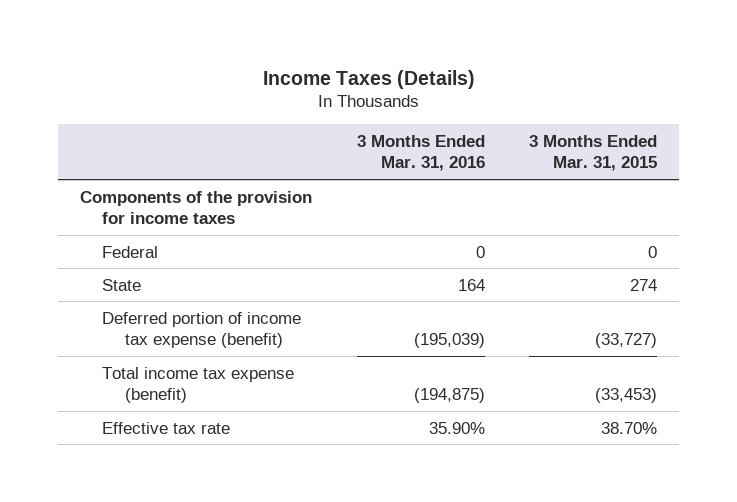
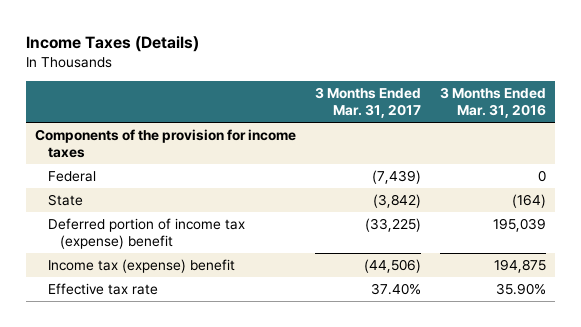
- | 3 Months Ended Mar. 31, 2016 | 3 Months Ended Mar. 31, 2015
+ | 3 Months Ended Mar. 31, 2017 | 3 Months Ended Mar. 31, 2016
- State | 164 | 274
- Deferred portion of income tax expense (benefit) | (195,039) | (33,727)
- Total income tax expense (benefit) | (194,875) | (33,453)
+ State | (3,842) | (164)
+ Deferred portion of income tax (expense) benefit | (33,225) | 195,039
+ Income tax (expense) benefit | (44,506) | 194,875

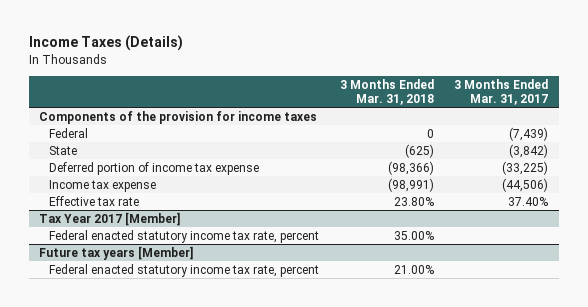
- | 3 Months Ended Mar. 31, 2017 | 3 Months Ended Mar. 31, 2016
+ | 3 Months Ended Mar. 31, 2018 | 3 Months Ended Mar. 31, 2017
- Deferred portion of income tax (expense) benefit | (33,225) | 195,039
- Income tax (expense) benefit | (44,506) | 194,875
+ Deferred portion of income tax expense | (98,366) | (33,225)
+ Income tax expense | (98,991) | (44,506)
+ Tax Year 2017 [Member]
+ Federal enacted statutory income tax rate, percent | 35.00% |
+ Future tax years [Member]
+ Federal enacted statutory income tax rate, percent | 21.00% |

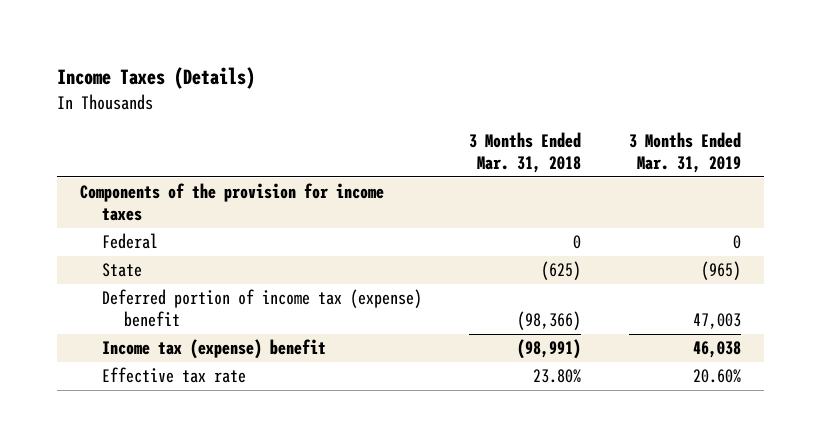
- | 3 Months Ended Mar. 31, 2018 | 3 Months Ended Mar. 31, 2017
+ | 3 Months Ended Mar. 31, 2018 | 3 Months Ended Mar. 31, 2019
- Deferred portion of income tax expense | (98,366) | (33,225)
- Income tax expense | (98,991) | (44,506)
+ Deferred portion of income tax (expense) benefit | (98,366) | 47,003
+ Income tax (expense) benefit | (98,991) | 46,038
- Tax Year 2017 [Member]
- Federal enacted statutory income tax rate, percent | 35.00% |
- Future tax years [Member]
- Federal enacted statutory income tax rate, percent | 21.00% |

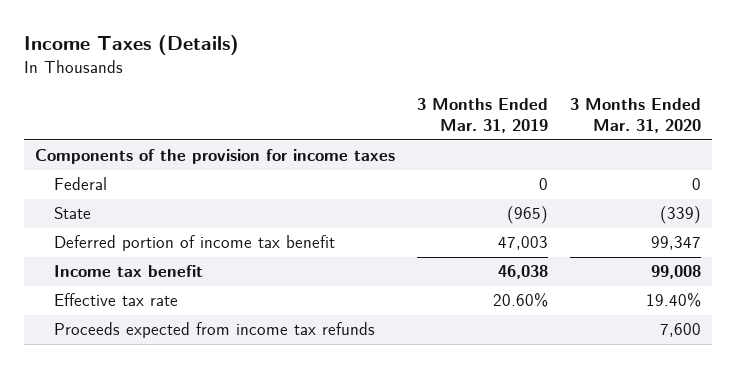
- | 3 Months Ended Mar. 31, 2018 | 3 Months Ended Mar. 31, 2019
+ | 3 Months Ended Mar. 31, 2019 | 3 Months Ended Mar. 31, 2020
- Deferred portion of income tax (expense) benefit | (98,366) | 47,003
- Income tax (expense) benefit | (98,991) | 46,038
+ Deferred portion of income tax benefit | 47,003 | 99,347
+ Income tax benefit | 46,038 | 99,008
+ Proceeds expected from income tax refunds | | 7,600

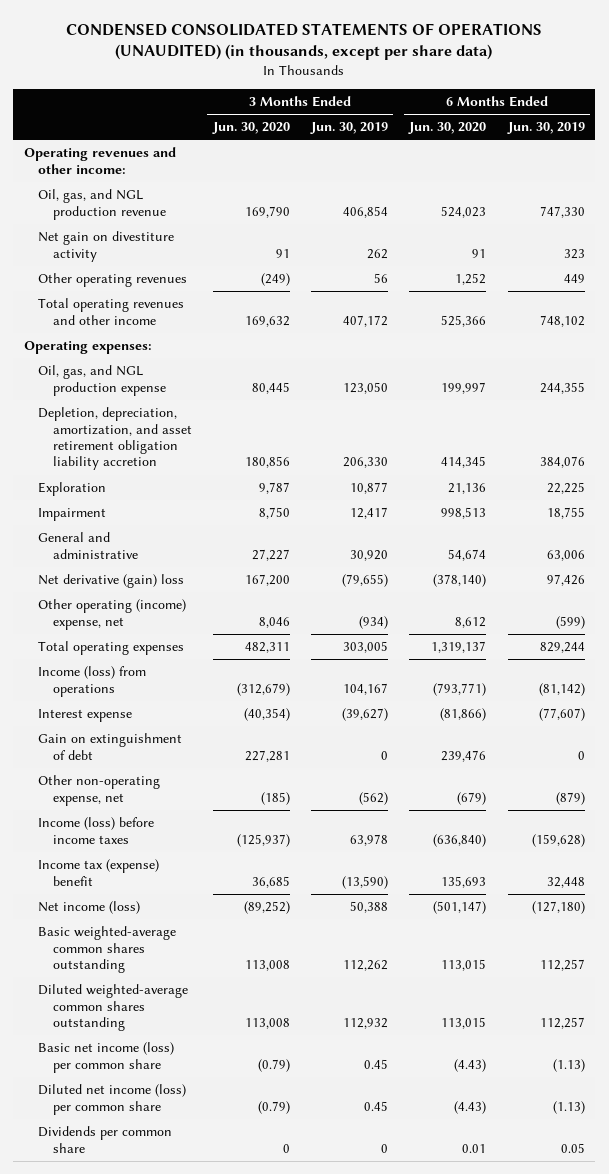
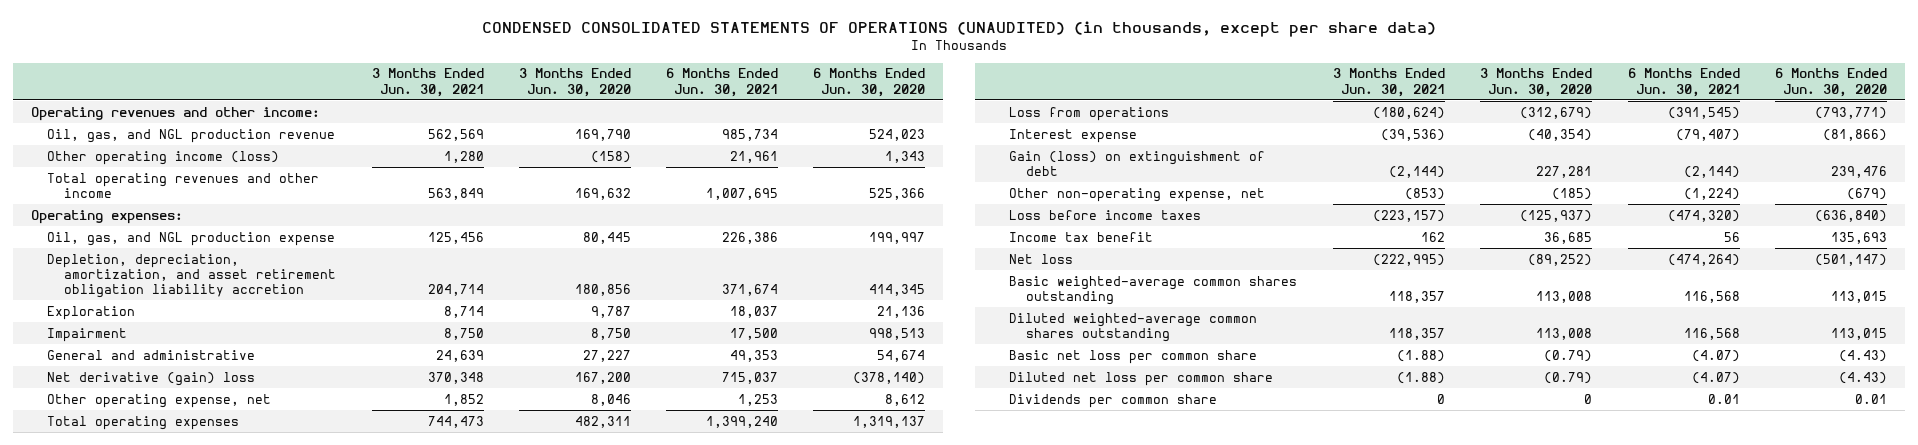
- | 3 Months Ended Jun. 30, 2020 | 3 Months Ended Jun. 30, 2019 | 6 Months Ended Jun. 30, 2020 | 6 Months Ended Jun. 30, 2019
+ | 3 Months Ended Jun. 30, 2021 | 3 Months Ended Jun. 30, 2020 | 6 Months Ended Jun. 30, 2021 | 6 Months Ended Jun. 30, 2020
- Net gain on divestiture activity | 91 | 262 | 91 | 323
- Other operating revenues | (249) | 56 | 1,252 | 449
+ Other operating income (loss) | 1,280 | (158) | 21,961 | 1,343
- Other operating (income) expense, net | 8,046 | (934) | 8,612 | (599)
+ Other operating expense, net | 1,852 | 8,046 | 1,253 | 8,612
- Income (loss) from operations | (312,679) | 104,167 | (793,771) | (81,142)
+ Loss from operations | (180,624) | (312,679) | (391,545) | (793,771)
- Gain on extinguishment of debt | 227,281 | 0 | 239,476 | 0
+ Gain (loss) on extinguishment of debt | (2,144) | 227,281 | (2,144) | 239,476
- Income (loss) before income taxes | (125,937) | 63,978 | (636,840) | (159,628)
- Income tax (expense) benefit | 36,685 | (13,590) | 135,693 | 32,448
- Net income (loss) | (89,252) | 50,388 | (501,147) | (127,180)
+ Loss before income taxes | (223,157) | (125,937) | (474,320) | (636,840)
+ Income tax benefit | 162 | 36,685 | 56 | 135,693
+ Net loss | (222,995) | (89,252) | (474,264) | (501,147)
- Basic net income (loss) per common share | (0.79) | 0.45 | (4.43) | (1.13)
- Diluted net income (loss) per common share | (0.79) | 0.45 | (4.43) | (1.13)
+ Basic net loss per common share | (1.88) | (0.79) | (4.07) | (4.43)
+ Diluted net loss per common share | (1.88) | (0.79) | (4.07) | (4.43)

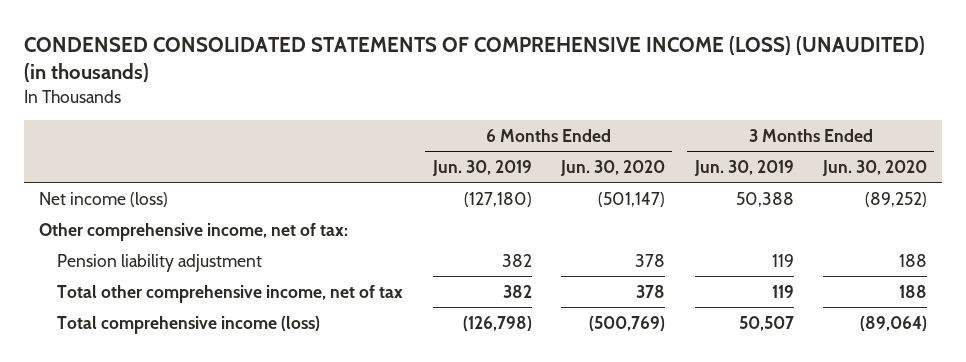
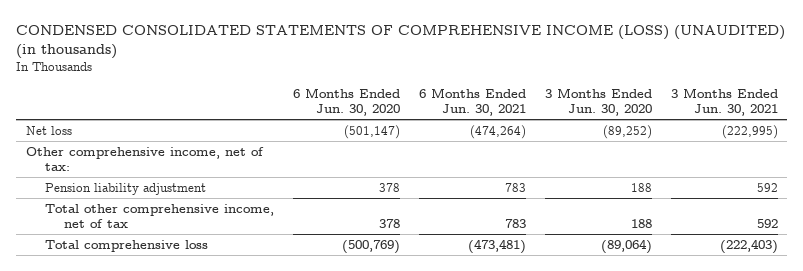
- | 6 Months Ended Jun. 30, 2019 | 6 Months Ended Jun. 30, 2020 | 3 Months Ended Jun. 30, 2019 | 3 Months Ended Jun. 30, 2020
+ | 6 Months Ended Jun. 30, 2020 | 6 Months Ended Jun. 30, 2021 | 3 Months Ended Jun. 30, 2020 | 3 Months Ended Jun. 30, 2021
- Net income (loss) | (127,180) | (501,147) | 50,388 | (89,252)
+ Net loss | (501,147) | (474,264) | (89,252) | (222,995)
- Total comprehensive income (loss) | (126,798) | (500,769) | 50,507 | (89,064)
+ Total comprehensive loss | (500,769) | (473,481) | (89,064) | (222,403)

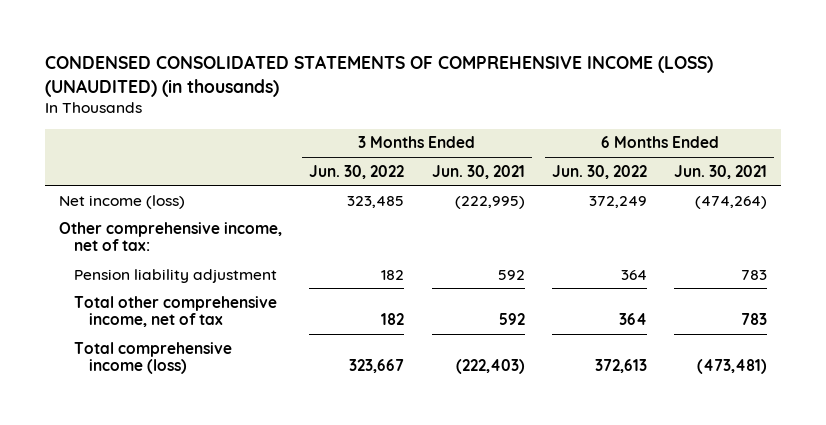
- | 6 Months Ended Jun. 30, 2020 | 6 Months Ended Jun. 30, 2021 | 3 Months Ended Jun. 30, 2020 | 3 Months Ended Jun. 30, 2021
+ | 3 Months Ended Jun. 30, 2022 | 3 Months Ended Jun. 30, 2021 | 6 Months Ended Jun. 30, 2022 | 6 Months Ended Jun. 30, 2021
- Net loss | (501,147) | (474,264) | (89,252) | (222,995)
+ Net income (loss) | 323,485 | (222,995) | 372,249 | (474,264)
- Total comprehensive loss | (500,769) | (473,481) | (89,064) | (222,403)
+ Total comprehensive income (loss) | 323,667 | (222,403) | 372,613 | (473,481)

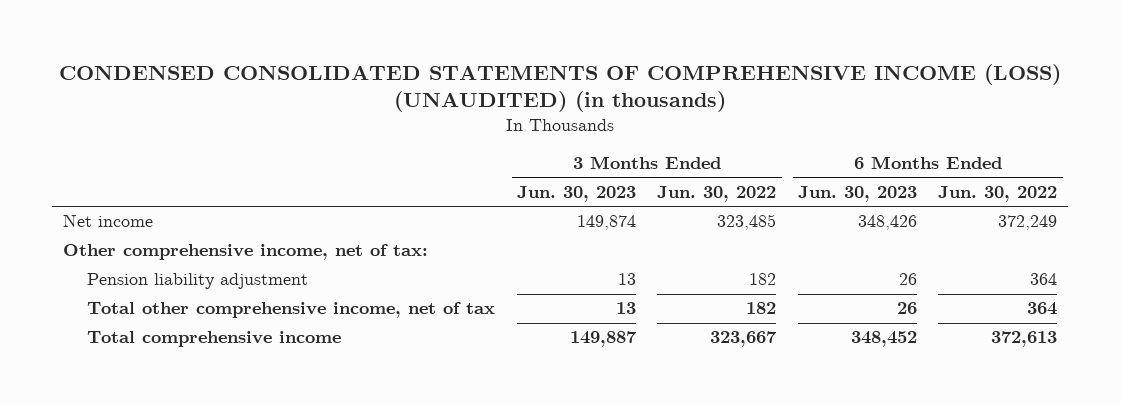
- | 3 Months Ended Jun. 30, 2022 | 3 Months Ended Jun. 30, 2021 | 6 Months Ended Jun. 30, 2022 | 6 Months Ended Jun. 30, 2021
+ | 3 Months Ended Jun. 30, 2023 | 3 Months Ended Jun. 30, 2022 | 6 Months Ended Jun. 30, 2023 | 6 Months Ended Jun. 30, 2022
- Net income (loss) | 323,485 | (222,995) | 372,249 | (474,264)
+ Net income | 149,874 | 323,485 | 348,426 | 372,249
- Total comprehensive income (loss) | 323,667 | (222,403) | 372,613 | (473,481)
+ Total comprehensive income | 149,887 | 323,667 | 348,452 | 372,613

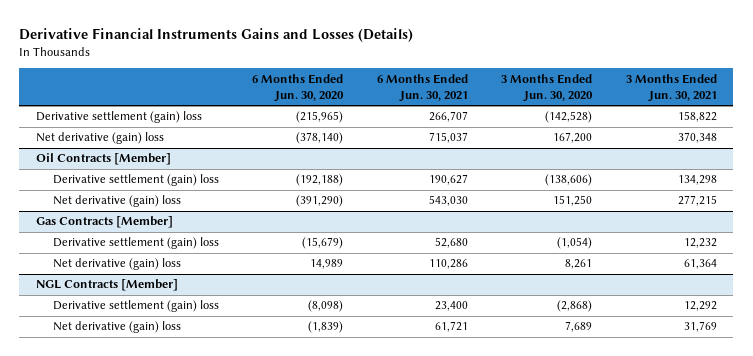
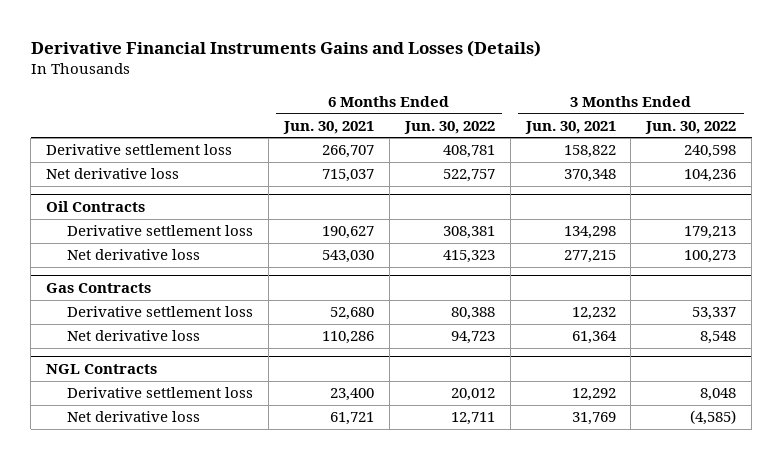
- | 6 Months Ended Jun. 30, 2020 | 6 Months Ended Jun. 30, 2021 | 3 Months Ended Jun. 30, 2020 | 3 Months Ended Jun. 30, 2021
+ | 6 Months Ended Jun. 30, 2021 | 6 Months Ended Jun. 30, 2022 | 3 Months Ended Jun. 30, 2021 | 3 Months Ended Jun. 30, 2022
- Derivative settlement (gain) loss | (215,965) | 266,707 | (142,528) | 158,822
- Net derivative (gain) loss | (378,140) | 715,037 | 167,200 | 370,348
- Oil Contracts [Member]
- Derivative settlement (gain) loss | (192,188) | 190,627 | (138,606) | 134,298
- Net derivative (gain) loss | (391,290) | 543,030 | 151,250 | 277,215
- Gas Contracts [Member]
- Derivative settlement (gain) loss | (15,679) | 52,680 | (1,054) | 12,232
- Net derivative (gain) loss | 14,989 | 110,286 | 8,261 | 61,364
- NGL Contracts [Member]
- Derivative settlement (gain) loss | (8,098) | 23,400 | (2,868) | 12,292
- Net derivative (gain) loss | (1,839) | 61,721 | 7,689 | 31,769
+ Derivative settlement loss | 266,707 | 408,781 | 158,822 | 240,598
+ Net derivative loss | 715,037 | 522,757 | 370,348 | 104,236
+ Oil Contracts
+ Derivative settlement loss | 190,627 | 308,381 | 134,298 | 179,213
+ Net derivative loss | 543,030 | 415,323 | 277,215 | 100,273
+ Gas Contracts
+ Derivative settlement loss | 52,680 | 80,388 | 12,232 | 53,337
+ Net derivative loss | 110,286 | 94,723 | 61,364 | 8,548
+ NGL Contracts
+ Derivative settlement loss | 23,400 | 20,012 | 12,292 | 8,048
+ Net derivative loss | 61,721 | 12,711 | 31,769 | (4,585)

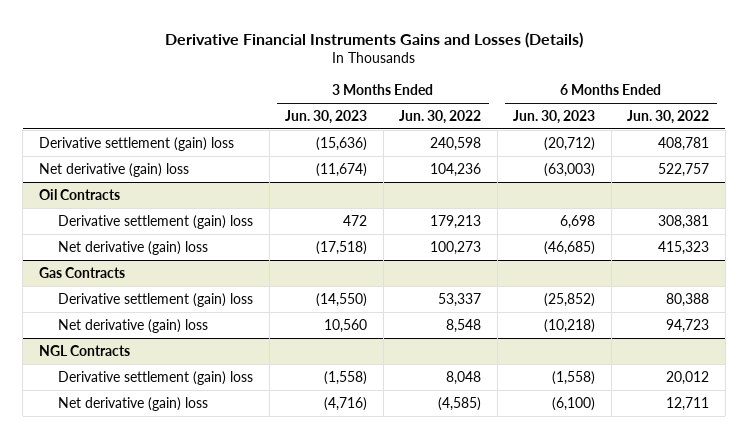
- | 6 Months Ended Jun. 30, 2021 | 6 Months Ended Jun. 30, 2022 | 3 Months Ended Jun. 30, 2021 | 3 Months Ended Jun. 30, 2022
+ | 3 Months Ended Jun. 30, 2023 | 3 Months Ended Jun. 30, 2022 | 6 Months Ended Jun. 30, 2023 | 6 Months Ended Jun. 30, 2022
- Derivative settlement loss | 266,707 | 408,781 | 158,822 | 240,598
- Net derivative loss | 715,037 | 522,757 | 370,348 | 104,236
+ Derivative settlement (gain) loss | (15,636) | 240,598 | (20,712) | 408,781
+ Net derivative (gain) loss | (11,674) | 104,236 | (63,003) | 522,757
@ Oil Contracts
- Derivative settlement loss | 190,627 | 308,381 | 134,298 | 179,213
- Net derivative loss | 543,030 | 415,323 | 277,215 | 100,273
+ Derivative settlement (gain) loss | 472 | 179,213 | 6,698 | 308,381
+ Net derivative (gain) loss | (17,518) | 100,273 | (46,685) | 415,323
@ Gas Contracts
- Derivative settlement loss | 52,680 | 80,388 | 12,232 | 53,337
- Net derivative loss | 110,286 | 94,723 | 61,364 | 8,548
+ Derivative settlement (gain) loss | (14,550) | 53,337 | (25,852) | 80,388
+ Net derivative (gain) loss | 10,560 | 8,548 | (10,218) | 94,723
@ NGL Contracts
- Derivative settlement loss | 23,400 | 20,012 | 12,292 | 8,048
- Net derivative loss | 61,721 | 12,711 | 31,769 | (4,585)
+ Derivative settlement (gain) loss | (1,558) | 8,048 | (1,558) | 20,012
+ Net derivative (gain) loss | (4,716) | (4,585) | (6,100) | 12,711

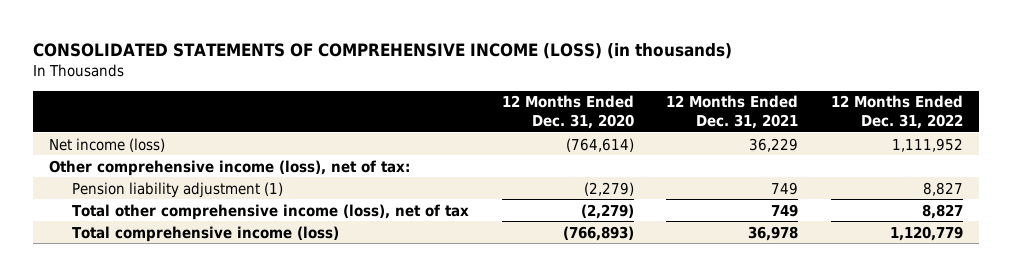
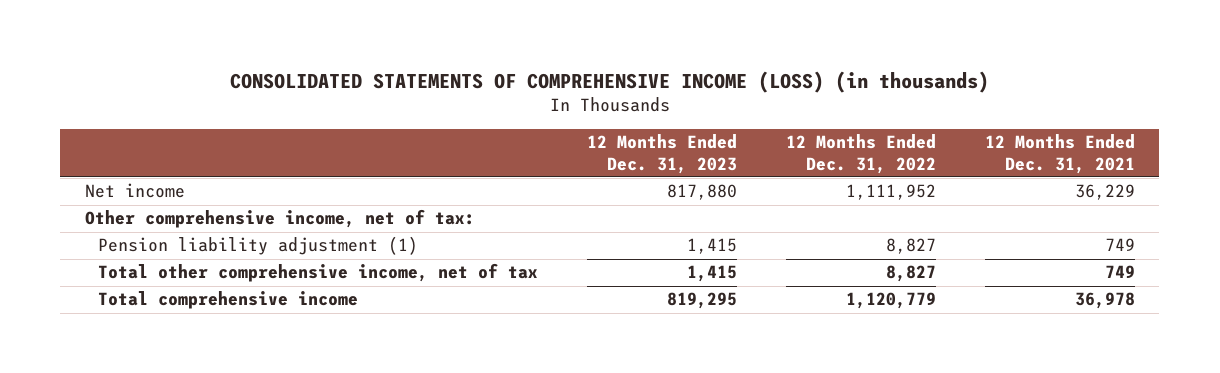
- | 12 Months Ended Dec. 31, 2020 | 12 Months Ended Dec. 31, 2021 | 12 Months Ended Dec. 31, 2022
+ | 12 Months Ended Dec. 31, 2023 | 12 Months Ended Dec. 31, 2022 | 12 Months Ended Dec. 31, 2021
- Net income (loss) | (764,614) | 36,229 | 1,111,952
- Other comprehensive income (loss), net of tax:
+ Net income | 817,880 | 1,111,952 | 36,229
+ Other comprehensive income, net of tax:
- Total other comprehensive income (loss), net of tax | (2,279) | 749 | 8,827
- Total comprehensive income (loss) | (766,893) | 36,978 | 1,120,779
+ Total other comprehensive income, net of tax | 1,415 | 8,827 | 749
+ Total comprehensive income | 819,295 | 1,120,779 | 36,978

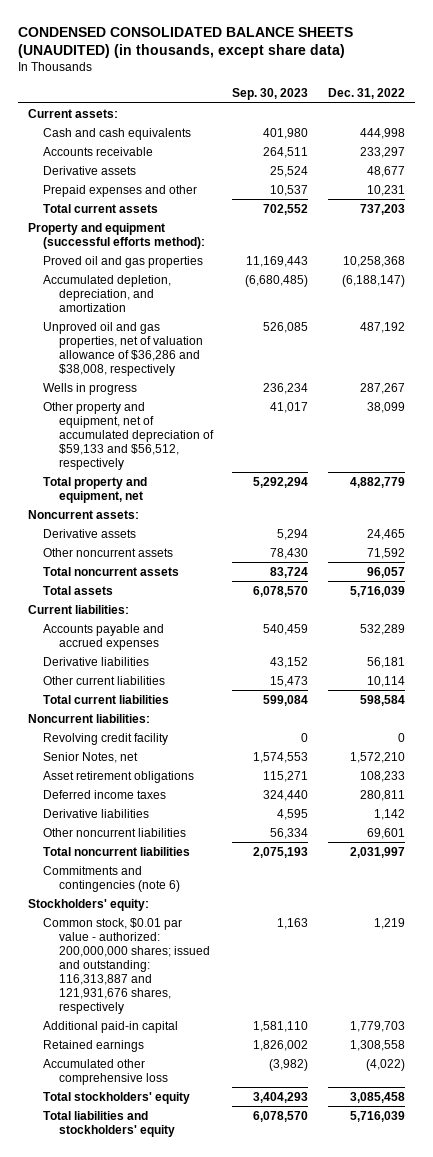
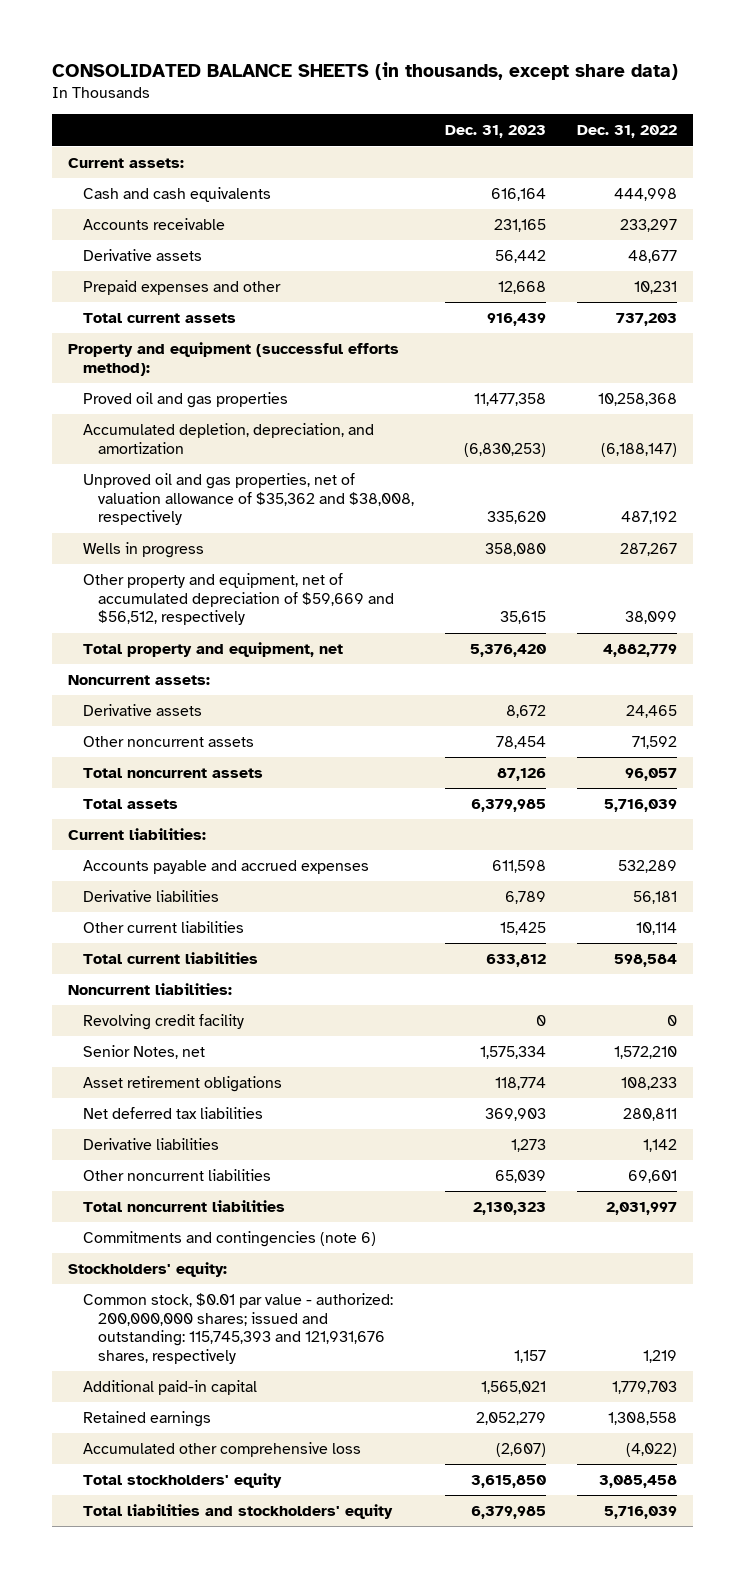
- CONDENSED CONSOLIDATED BALANCE SHEETS (UNAUDITED) (in thousands, except share data)
+ CONSOLIDATED BALANCE SHEETS (in thousands, except share data)
- | Sep. 30, 2023 | Dec. 31, 2022
+ | Dec. 31, 2023 | Dec. 31, 2022
- Unproved oil and gas properties, net of valuation allowance of $36,286 and $38,008, respectively | 526,085 | 487,192
+ Unproved oil and gas properties, net of valuation allowance of $35,362 and $38,008, respectively | 335,620 | 487,192
- Other property and equipment, net of accumulated depreciation of $59,133 and $56,512, respectively | 41,017 | 38,099
+ Other property and equipment, net of accumulated depreciation of $59,669 and $56,512, respectively | 35,615 | 38,099
- Deferred income taxes | 324,440 | 280,811
+ Net deferred tax liabilities | 369,903 | 280,811
- Common stock, $0.01 par value - authorized: 200,000,000 shares; issued and outstanding: 116,313,887 and 121,931,676 shares, respectively | 1,163 | 1,219
+ Common stock, $0.01 par value - authorized: 200,000,000 shares; issued and outstanding: 115,745,393 and 121,931,676 shares, respectively | 1,157 | 1,219

